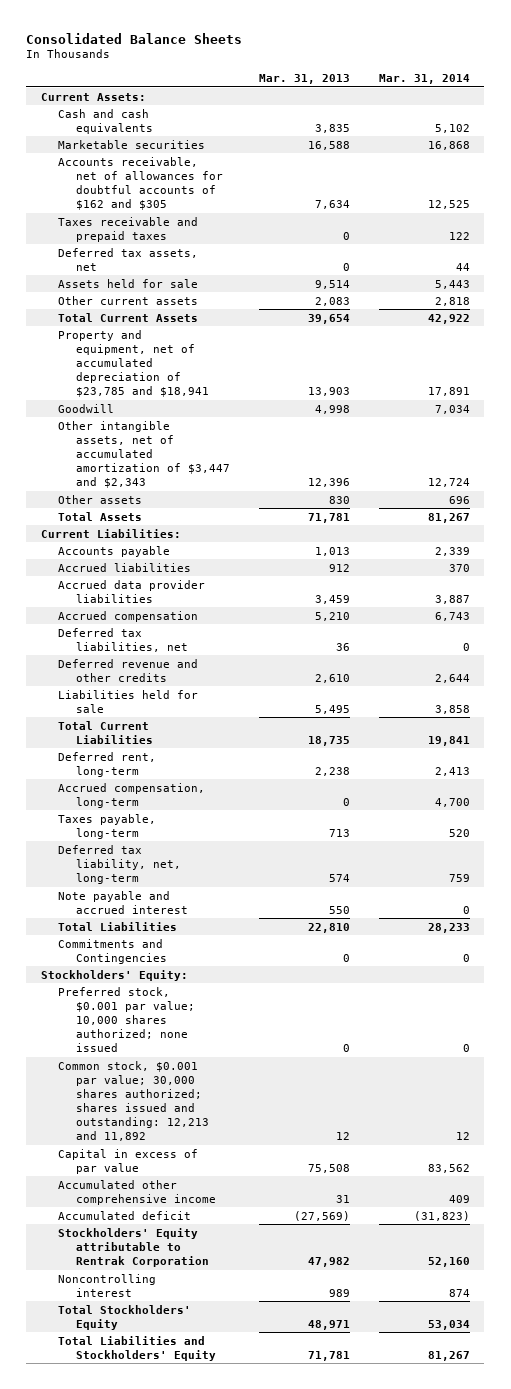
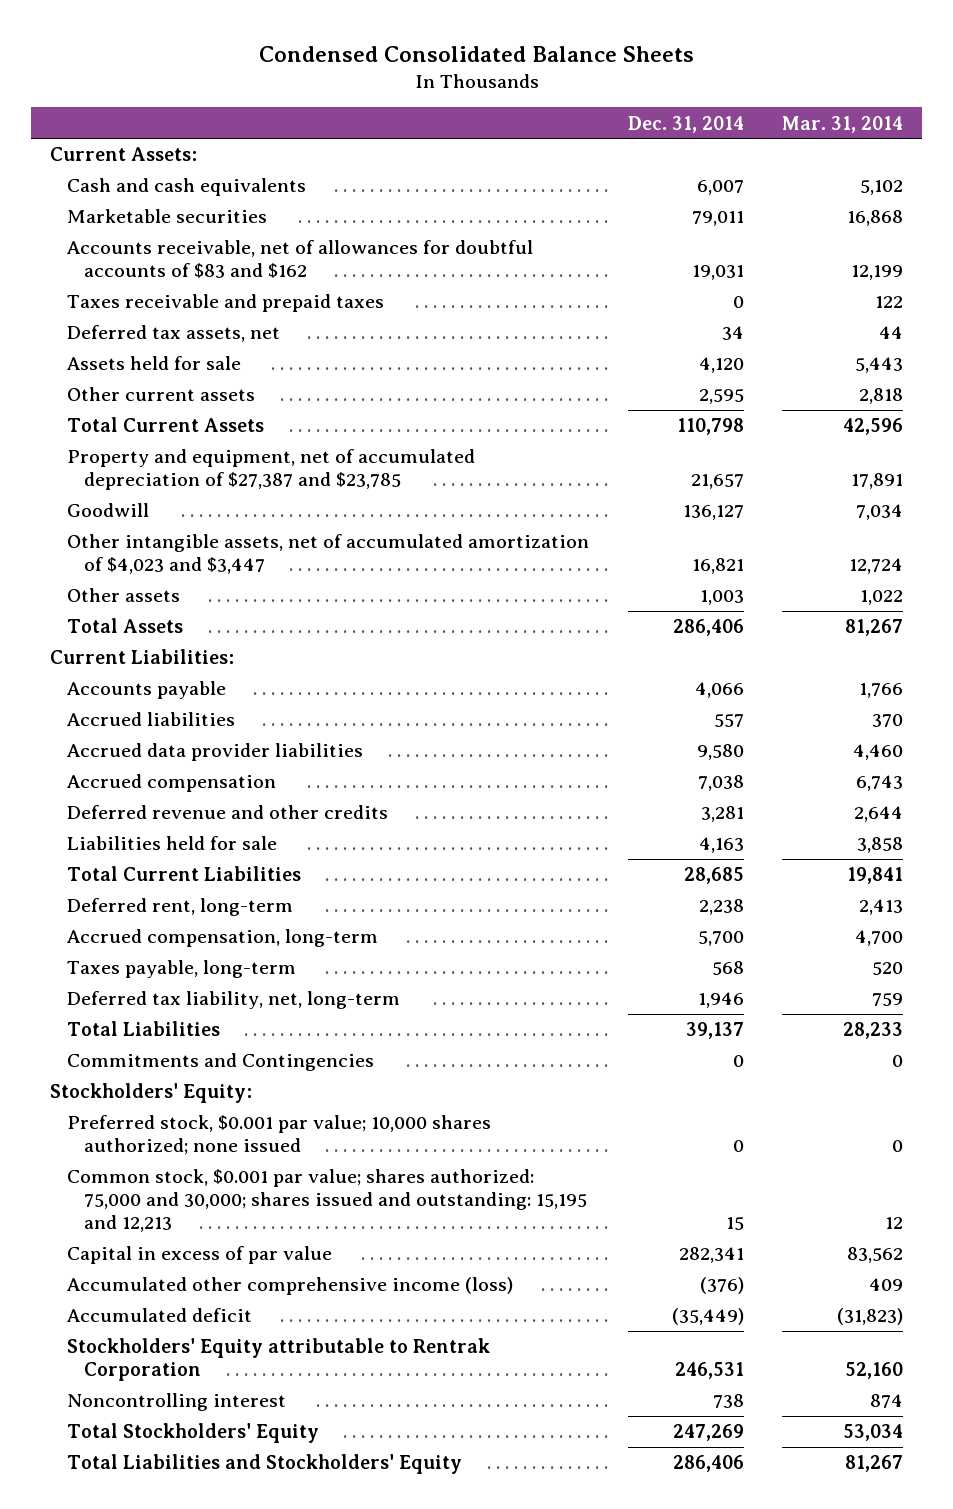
- Consolidated Balance Sheets
+ Condensed Consolidated Balance Sheets
- | Mar. 31, 2013 | Mar. 31, 2014
+ | Dec. 31, 2014 | Mar. 31, 2014
- Accounts receivable, net of allowances for doubtful accounts of $162 and $305 | 7,634 | 12,525
+ Accounts receivable, net of allowances for doubtful accounts of $83 and $162 | 19,031 | 12,199
- Total Current Assets | 39,654 | 42,922
- Property and equipment, net of accumulated depreciation of $23,785 and $18,941 | 13,903 | 17,891
+ Total Current Assets | 110,798 | 42,596
+ Property and equipment, net of accumulated depreciation of $27,387 and $23,785 | 21,657 | 17,891
- Other intangible assets, net of accumulated amortization of $3,447 and $2,343 | 12,396 | 12,724
- Other assets | 830 | 696
+ Other intangible assets, net of accumulated amortization of $4,023 and $3,447 | 16,821 | 12,724
+ Other assets | 1,003 | 1,022
- Accounts payable | 1,013 | 2,339
+ Accounts payable | 4,066 | 1,766
- Accrued data provider liabilities | 3,459 | 3,887
+ Accrued data provider liabilities | 9,580 | 4,460
- Deferred tax liabilities, net | 36 | 0
- Note payable and accrued interest | 550 | 0
- Common stock, $0.001 par value; 30,000 shares authorized; shares issued and outstanding: 12,213 and 11,892 | 12 | 12
+ Common stock, $0.001 par value; shares authorized: 75,000 and 30,000; shares issued and outstanding: 15,195 and 12,213 | 15 | 12
- Accumulated other comprehensive income | 31 | 409
+ Accumulated other comprehensive income (loss) | (376) | 409

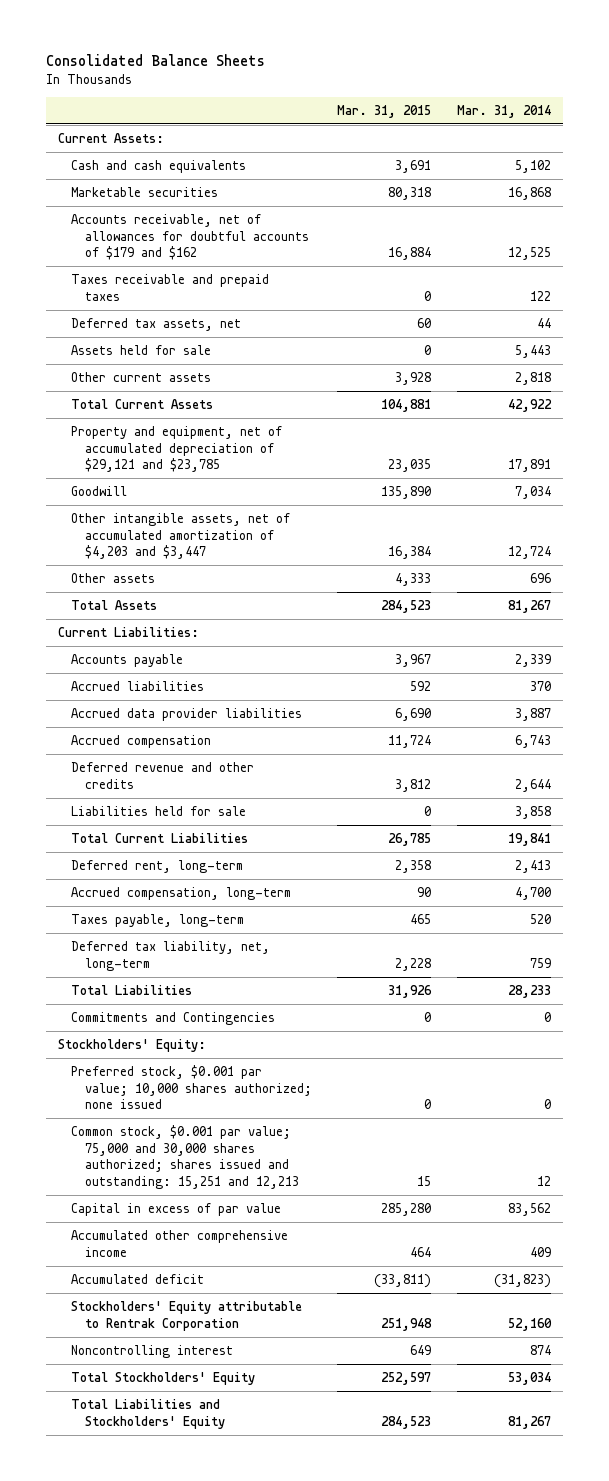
- Condensed Consolidated Balance Sheets
+ Consolidated Balance Sheets
- | Dec. 31, 2014 | Mar. 31, 2014
+ | Mar. 31, 2015 | Mar. 31, 2014
- Accounts receivable, net of allowances for doubtful accounts of $83 and $162 | 19,031 | 12,199
+ Accounts receivable, net of allowances for doubtful accounts of $179 and $162 | 16,884 | 12,525
- Total Current Assets | 110,798 | 42,596
- Property and equipment, net of accumulated depreciation of $27,387 and $23,785 | 21,657 | 17,891
+ Total Current Assets | 104,881 | 42,922
+ Property and equipment, net of accumulated depreciation of $29,121 and $23,785 | 23,035 | 17,891
- Other intangible assets, net of accumulated amortization of $4,023 and $3,447 | 16,821 | 12,724
- Other assets | 1,003 | 1,022
+ Other intangible assets, net of accumulated amortization of $4,203 and $3,447 | 16,384 | 12,724
+ Other assets | 4,333 | 696
- Accounts payable | 4,066 | 1,766
+ Accounts payable | 3,967 | 2,339
- Accrued data provider liabilities | 9,580 | 4,460
+ Accrued data provider liabilities | 6,690 | 3,887
- Common stock, $0.001 par value; shares authorized: 75,000 and 30,000; shares issued and outstanding: 15,195 and 12,213 | 15 | 12
+ Common stock, $0.001 par value; 75,000 and 30,000 shares authorized; shares issued and outstanding: 15,251 and 12,213 | 15 | 12
- Accumulated other comprehensive income (loss) | (376) | 409
+ Accumulated other comprehensive income | 464 | 409

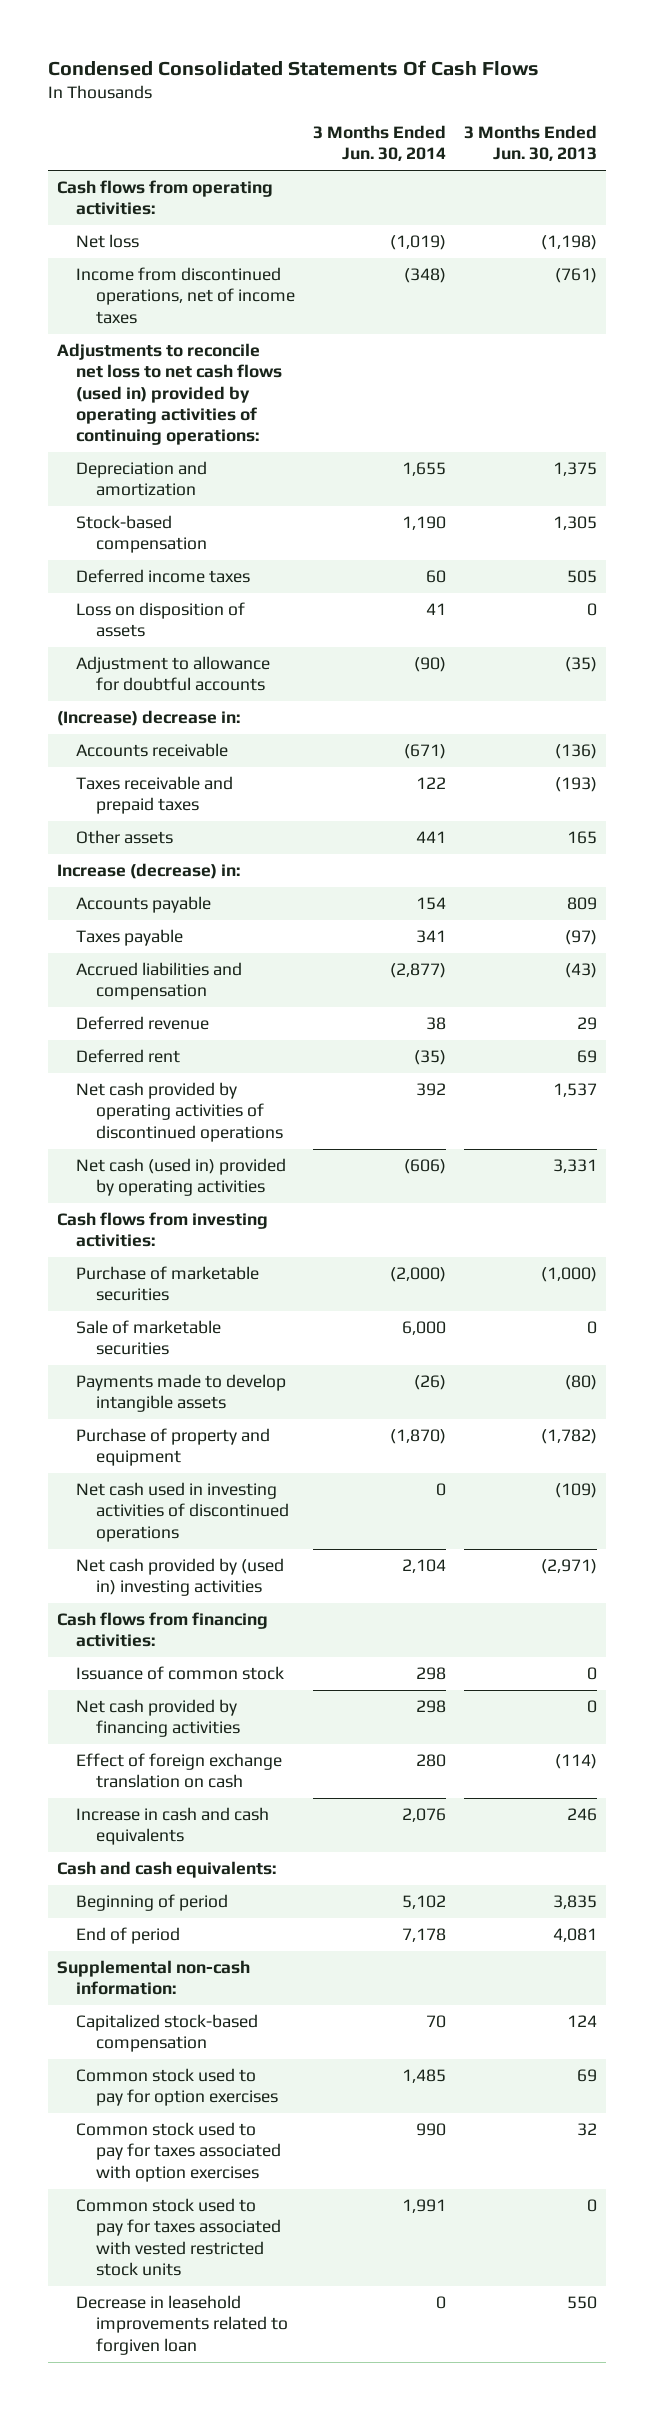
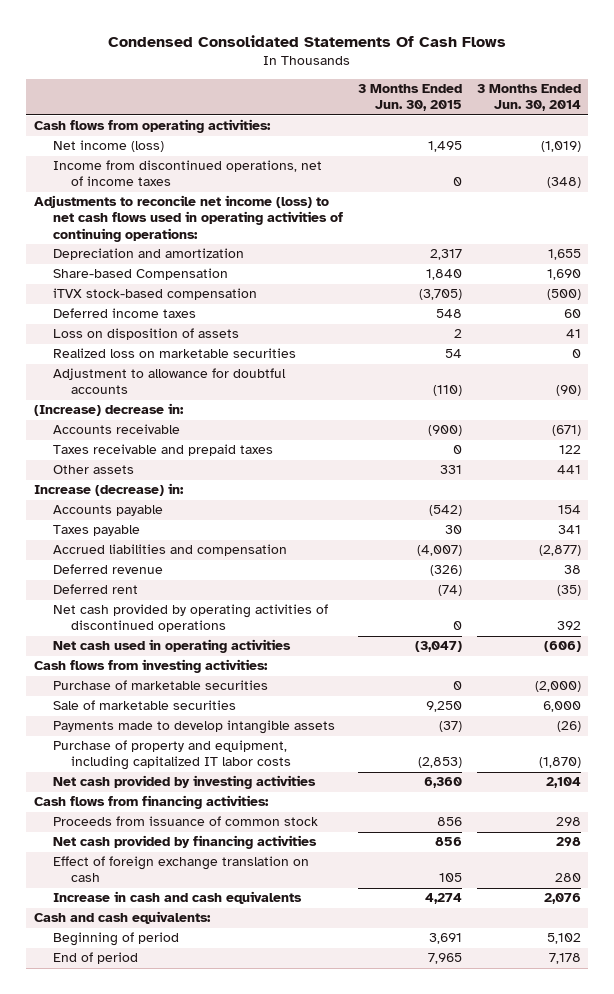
- | 3 Months Ended Jun. 30, 2014 | 3 Months Ended Jun. 30, 2013
+ | 3 Months Ended Jun. 30, 2015 | 3 Months Ended Jun. 30, 2014
- Net loss | (1,019) | (1,198)
+ Net income (loss) | 1,495 | (1,019)
- Adjustments to reconcile net loss to net cash flows (used in) provided by operating activities of continuing operations:
+ Adjustments to reconcile net income (loss) to net cash flows used in operating activities of continuing operations:
- Stock-based compensation | 1,190 | 1,305
+ Share-based Compensation | 1,840 | 1,690
+ iTVX stock-based compensation | (3,705) | (500)
+ Realized loss on marketable securities | 54 | 0
- Net cash (used in) provided by operating activities | (606) | 3,331
+ Net cash used in operating activities | (3,047) | (606)
- Purchase of property and equipment | (1,870) | (1,782)
- Net cash used in investing activities of discontinued operations | 0 | (109)
- Net cash provided by (used in) investing activities | 2,104 | (2,971)
+ Purchase of property and equipment, including capitalized IT labor costs | (2,853) | (1,870)
+ Net cash provided by investing activities | 6,360 | 2,104
- Issuance of common stock | 298 | 0
+ Proceeds from issuance of common stock | 856 | 298
- Supplemental non-cash information:
- Capitalized stock-based compensation | 70 | 124
- Common stock used to pay for option exercises | 1,485 | 69
- Common stock used to pay for taxes associated with option exercises | 990 | 32
- Common stock used to pay for taxes associated with vested restricted stock units | 1,991 | 0
- Decrease in leasehold improvements related to forgiven loan | 0 | 550

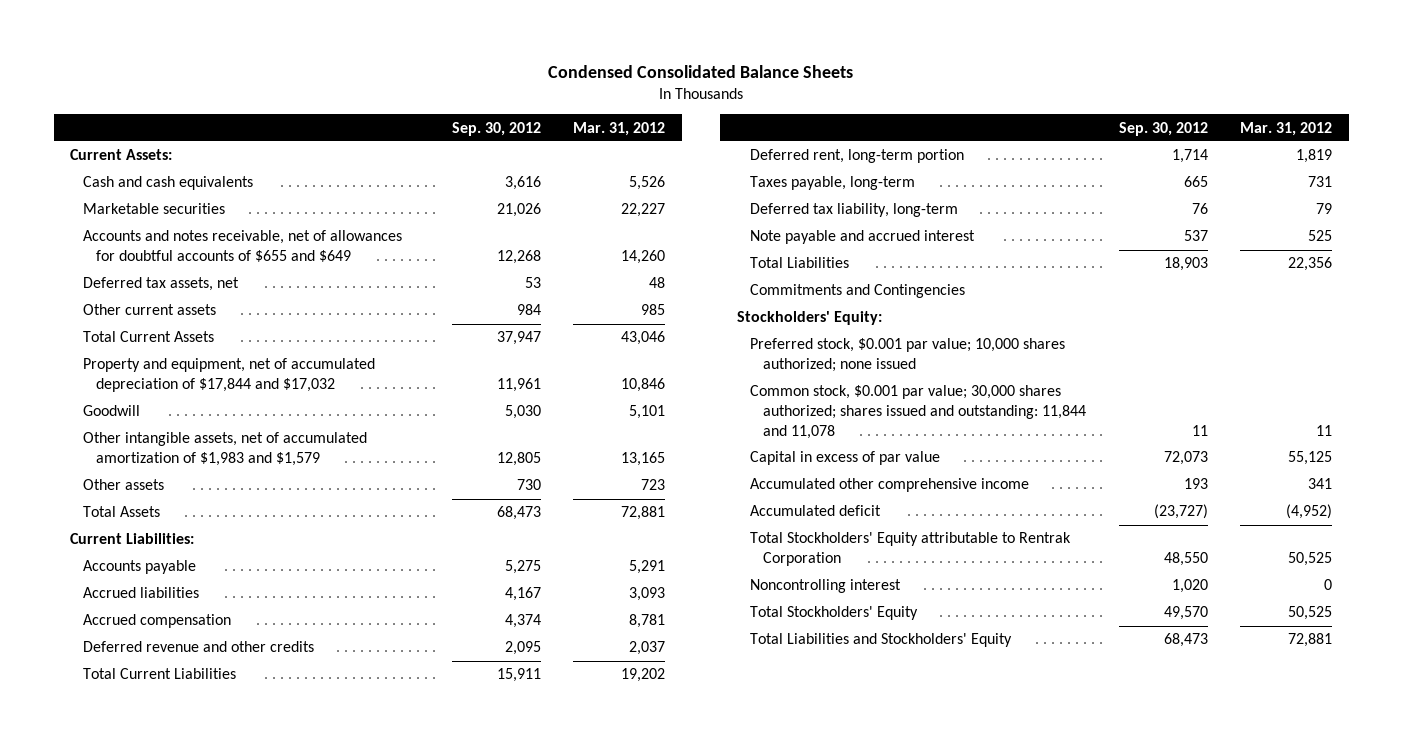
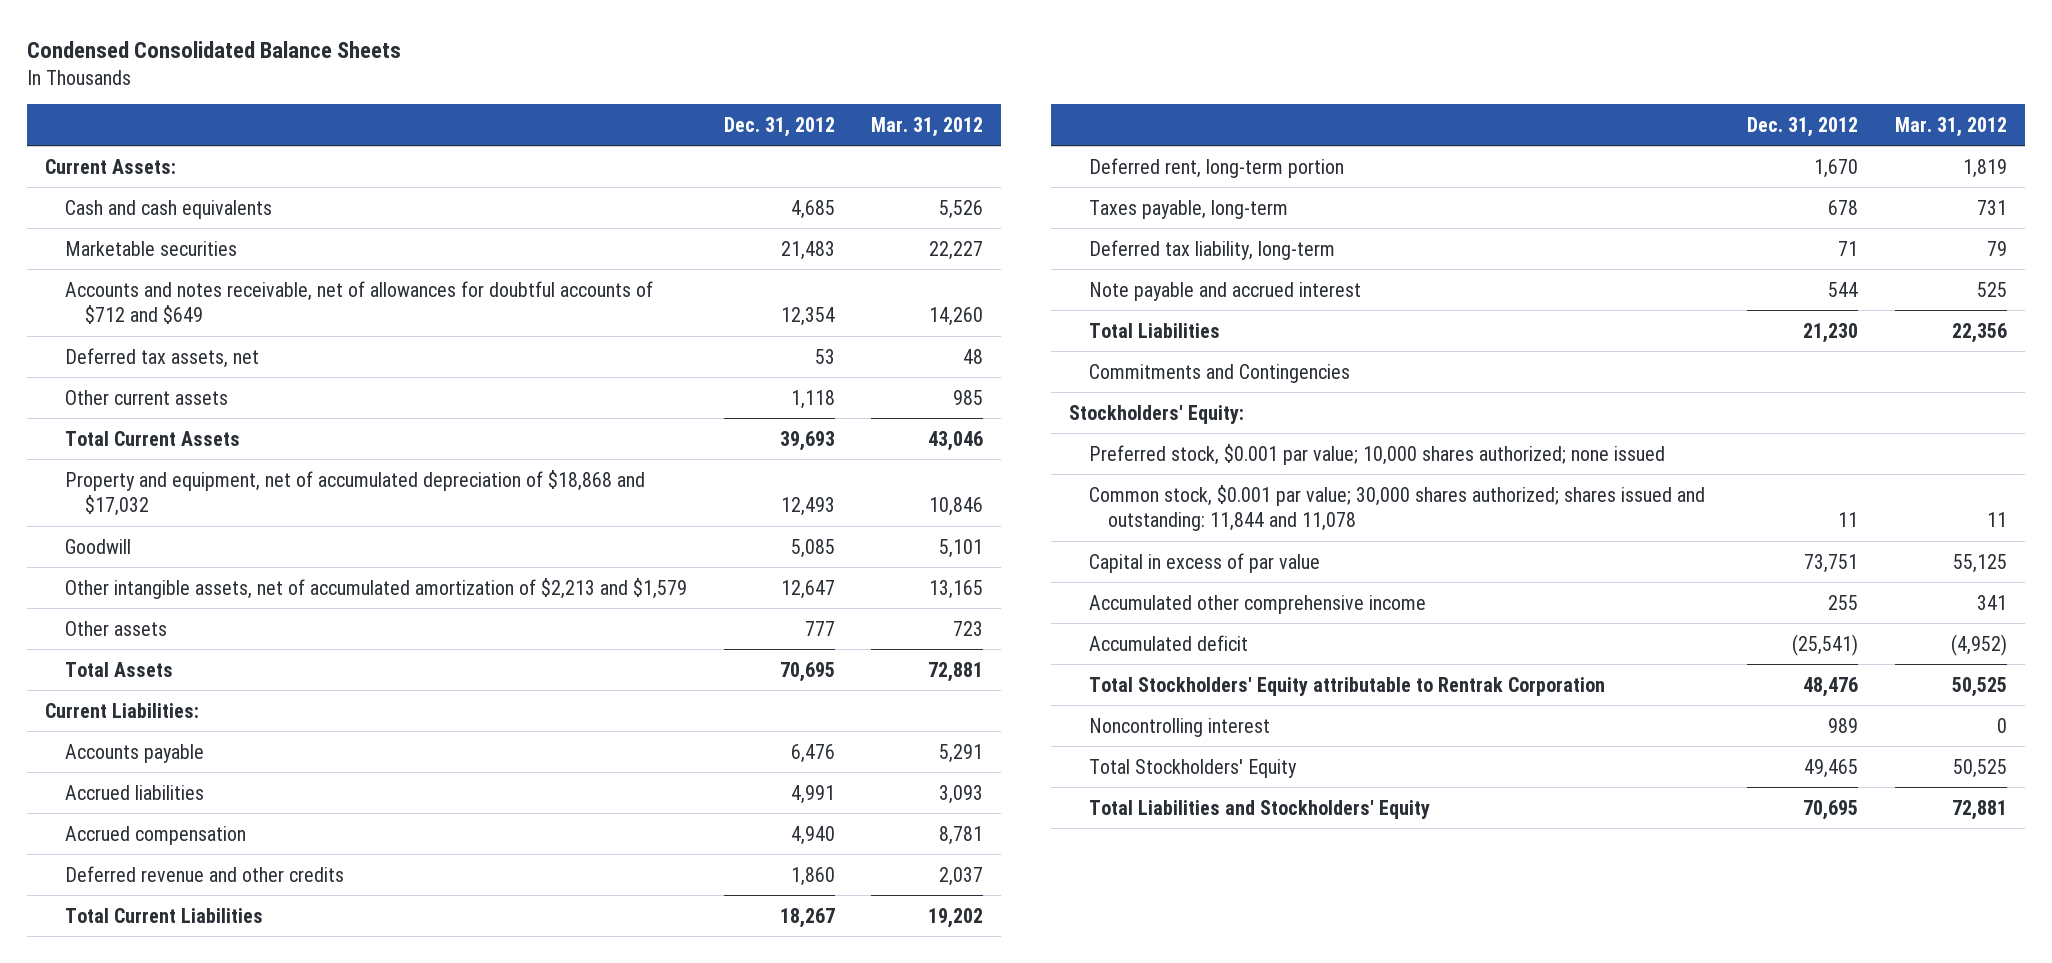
- | Sep. 30, 2012 | Mar. 31, 2012
+ | Dec. 31, 2012 | Mar. 31, 2012
- Accounts and notes receivable, net of allowances for doubtful accounts of $655 and $649 | 12,268 | 14,260
+ Accounts and notes receivable, net of allowances for doubtful accounts of $712 and $649 | 12,354 | 14,260
- Property and equipment, net of accumulated depreciation of $17,844 and $17,032 | 11,961 | 10,846
+ Property and equipment, net of accumulated depreciation of $18,868 and $17,032 | 12,493 | 10,846
- Other intangible assets, net of accumulated amortization of $1,983 and $1,579 | 12,805 | 13,165
+ Other intangible assets, net of accumulated amortization of $2,213 and $1,579 | 12,647 | 13,165

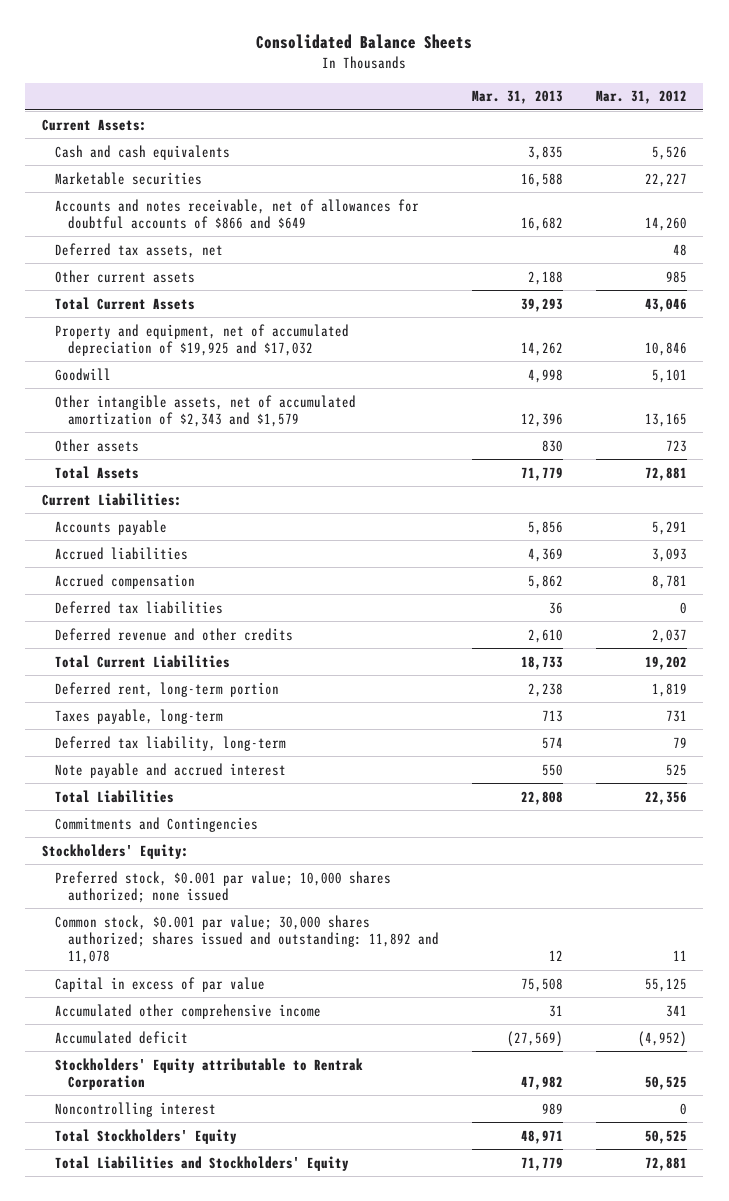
- Condensed Consolidated Balance Sheets
+ Consolidated Balance Sheets
- | Dec. 31, 2012 | Mar. 31, 2012
+ | Mar. 31, 2013 | Mar. 31, 2012
- Accounts and notes receivable, net of allowances for doubtful accounts of $712 and $649 | 12,354 | 14,260
+ Accounts and notes receivable, net of allowances for doubtful accounts of $866 and $649 | 16,682 | 14,260
- Property and equipment, net of accumulated depreciation of $18,868 and $17,032 | 12,493 | 10,846
+ Property and equipment, net of accumulated depreciation of $19,925 and $17,032 | 14,262 | 10,846
- Other intangible assets, net of accumulated amortization of $2,213 and $1,579 | 12,647 | 13,165
+ Other intangible assets, net of accumulated amortization of $2,343 and $1,579 | 12,396 | 13,165
+ Deferred tax liabilities | 36 | 0
- Common stock, $0.001 par value; 30,000 shares authorized; shares issued and outstanding: 11,844 and 11,078 | 11 | 11
+ Common stock, $0.001 par value; 30,000 shares authorized; shares issued and outstanding: 11,892 and 11,078 | 12 | 11
- Total Stockholders' Equity attributable to Rentrak Corporation | 48,476 | 50,525
+ Stockholders' Equity attributable to Rentrak Corporation | 47,982 | 50,525

